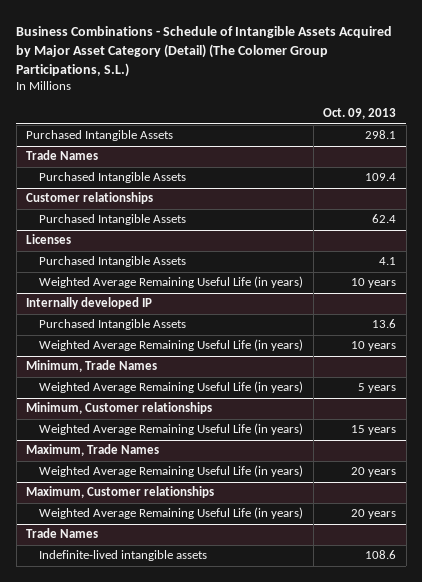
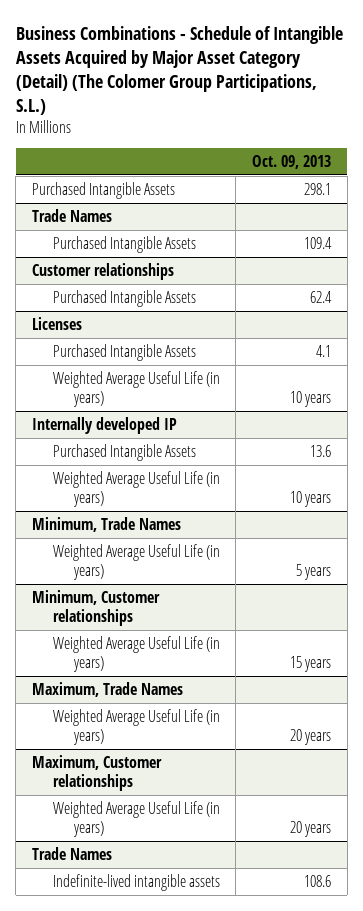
@ Licenses
- Weighted Average Remaining Useful Life (in years) | 10 years
+ Weighted Average Useful Life (in years) | 10 years
@ Internally developed IP
- Weighted Average Remaining Useful Life (in years) | 10 years
+ Weighted Average Useful Life (in years) | 10 years
@ Minimum, Trade Names
- Weighted Average Remaining Useful Life (in years) | 5 years
+ Weighted Average Useful Life (in years) | 5 years
@ Minimum, Customer relationships
- Weighted Average Remaining Useful Life (in years) | 15 years
+ Weighted Average Useful Life (in years) | 15 years
@ Maximum, Trade Names
- Weighted Average Remaining Useful Life (in years) | 20 years
+ Weighted Average Useful Life (in years) | 20 years
@ Maximum, Customer relationships
- Weighted Average Remaining Useful Life (in years) | 20 years
+ Weighted Average Useful Life (in years) | 20 years

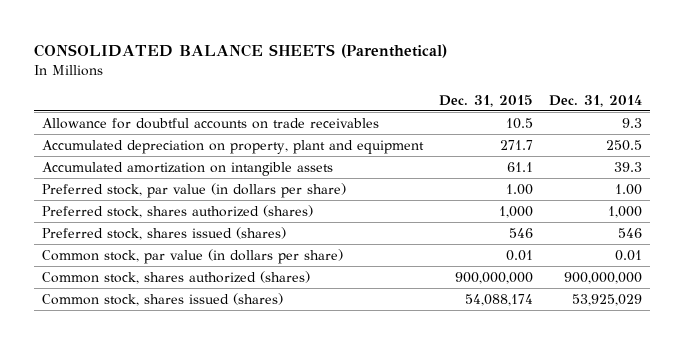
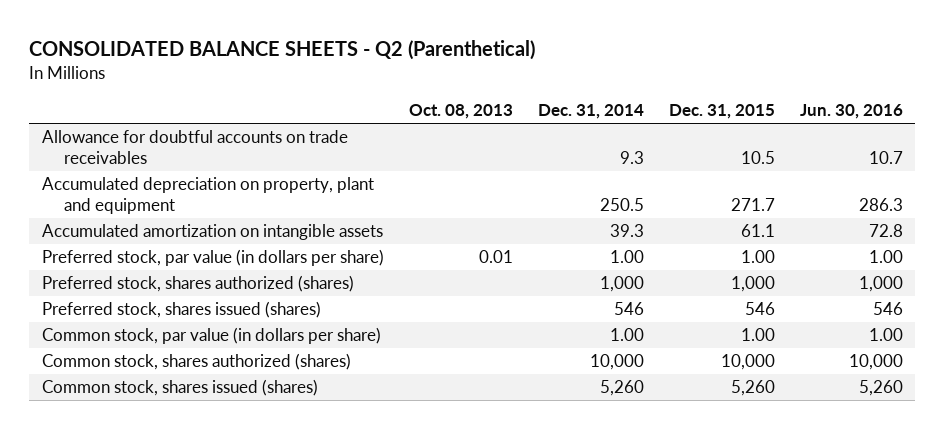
- CONSOLIDATED BALANCE SHEETS (Parenthetical)
+ CONSOLIDATED BALANCE SHEETS - Q2 (Parenthetical)
- | Dec. 31, 2015 | Dec. 31, 2014
+ | Oct. 08, 2013 | Dec. 31, 2014 | Dec. 31, 2015 | Jun. 30, 2016
- Common stock, par value (in dollars per share) | 0.01 | 0.01
- Common stock, shares authorized (shares) | 900,000,000 | 900,000,000
- Common stock, shares issued (shares) | 54,088,174 | 53,925,029
+ Common stock, par value (in dollars per share) | | 1.00 | 1.00 | 1.00
+ Common stock, shares authorized (shares) | | 10,000 | 10,000 | 10,000
+ Common stock, shares issued (shares) | | 5,260 | 5,260 | 5,260

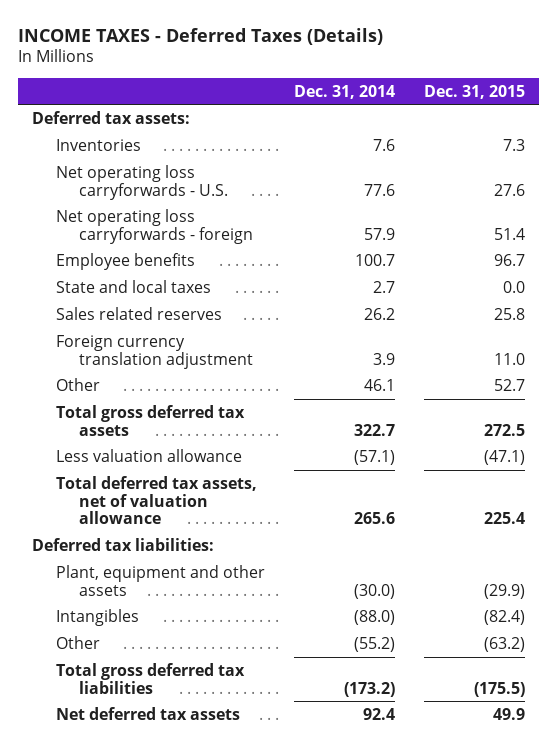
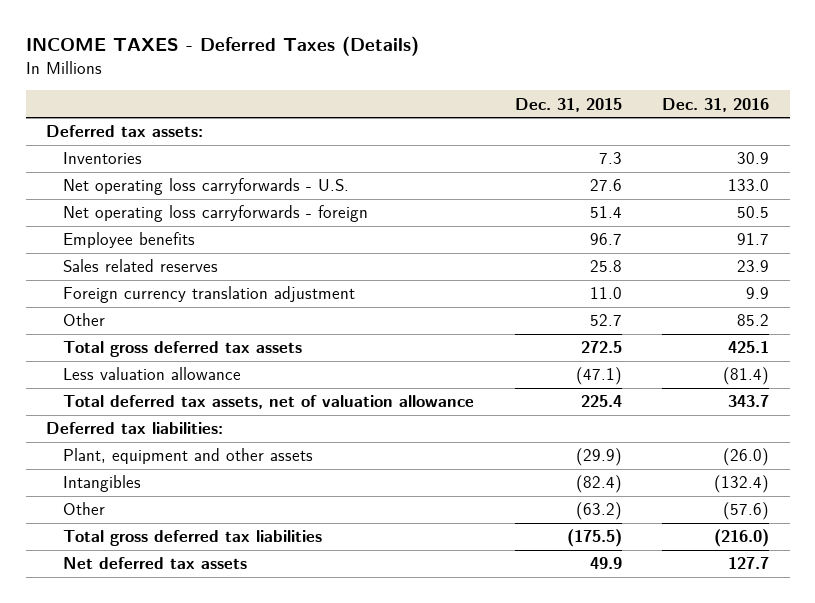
- | Dec. 31, 2014 | Dec. 31, 2015
+ | Dec. 31, 2015 | Dec. 31, 2016
- State and local taxes | 2.7 | 0.0

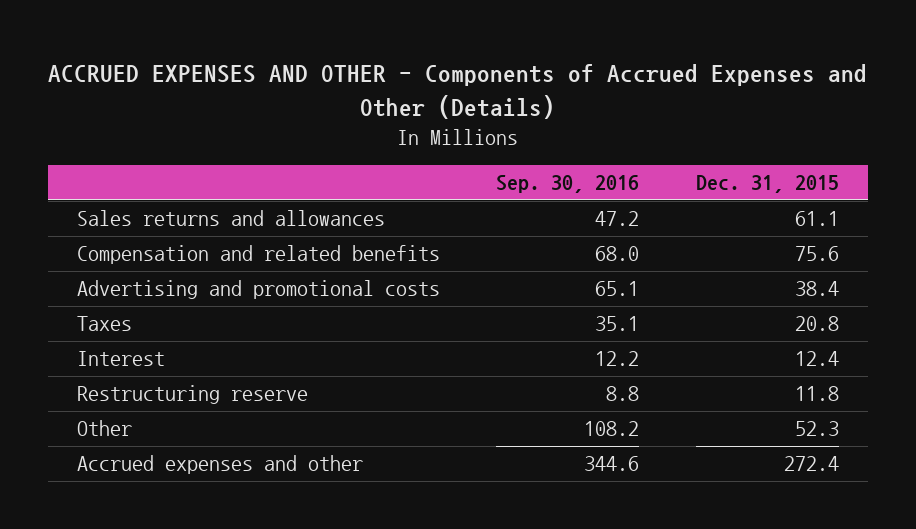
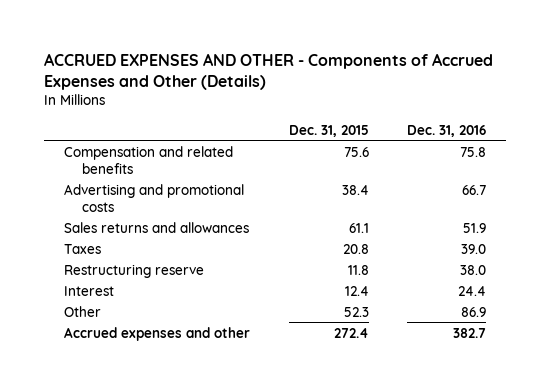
- | Sep. 30, 2016 | Dec. 31, 2015
+ | Dec. 31, 2015 | Dec. 31, 2016
moved down: Sales returns and allowances | 61.1 | 51.9
moved down: Interest | 12.4 | 24.4

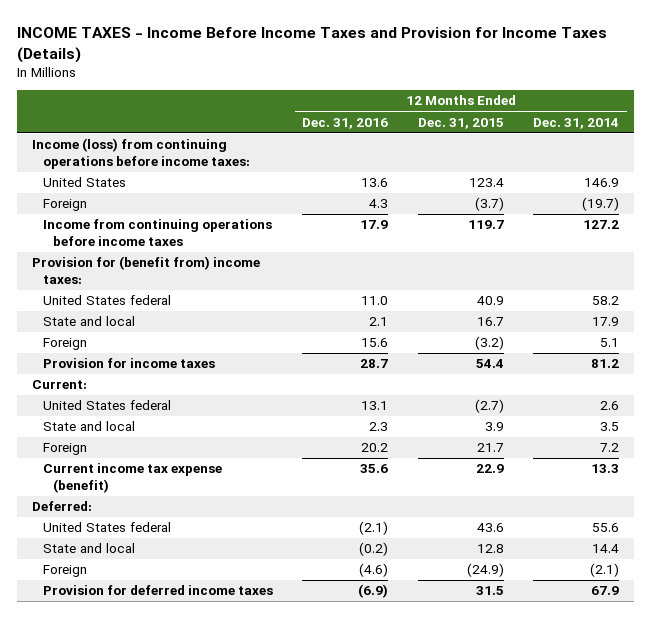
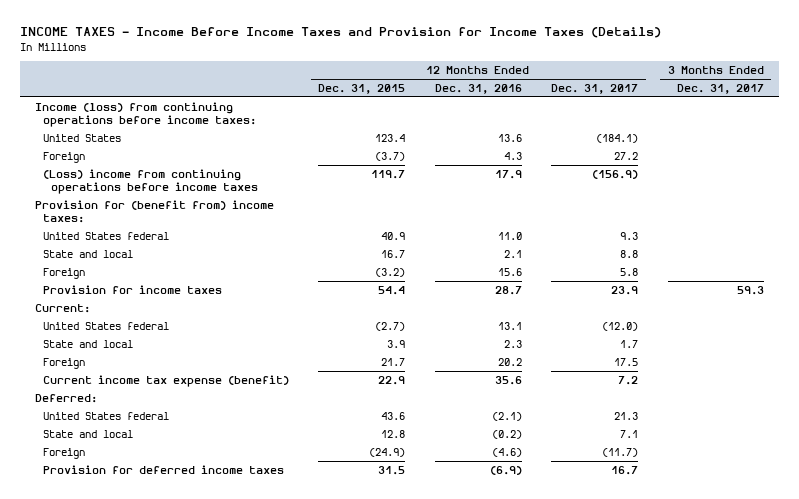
- | 12 Months Ended Dec. 31, 2016 | 12 Months Ended Dec. 31, 2015 | 12 Months Ended Dec. 31, 2014
+ | 12 Months Ended Dec. 31, 2015 | 12 Months Ended Dec. 31, 2016 | 12 Months Ended Dec. 31, 2017 | 3 Months Ended Dec. 31, 2017
- Income from continuing operations before income taxes | 17.9 | 119.7 | 127.2
+ (Loss) income from continuing operations before income taxes | 119.7 | 17.9 | (156.9) |

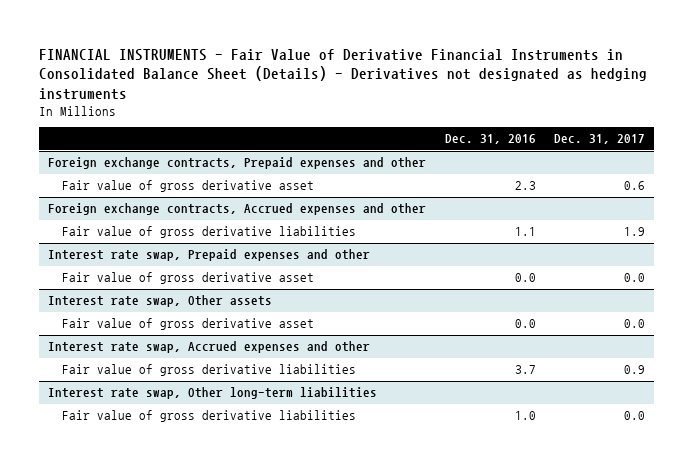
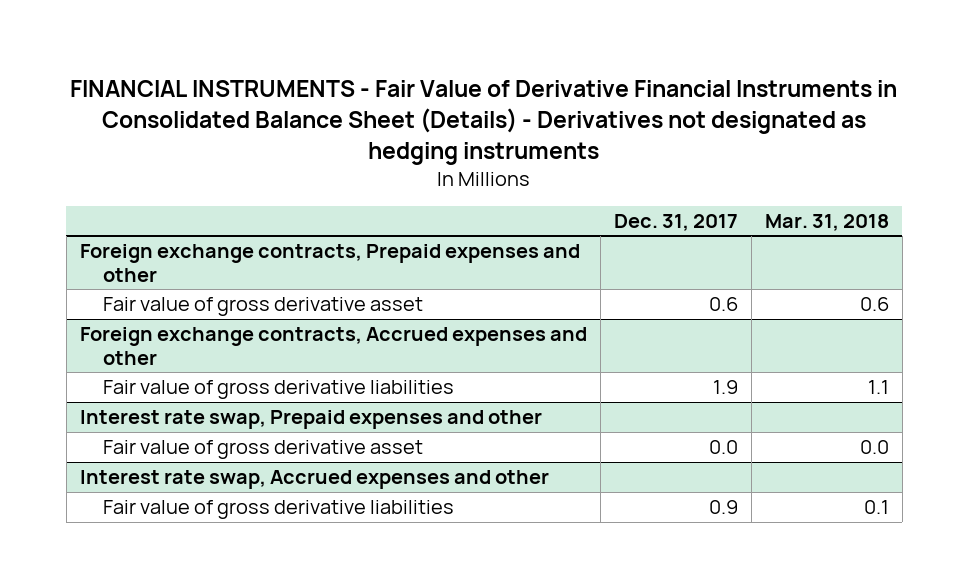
- | Dec. 31, 2016 | Dec. 31, 2017
+ | Dec. 31, 2017 | Mar. 31, 2018
- Interest rate swap, Other assets
- Fair value of gross derivative asset | 0.0 | 0.0
- Interest rate swap, Other long-term liabilities
- Fair value of gross derivative liabilities | 1.0 | 0.0

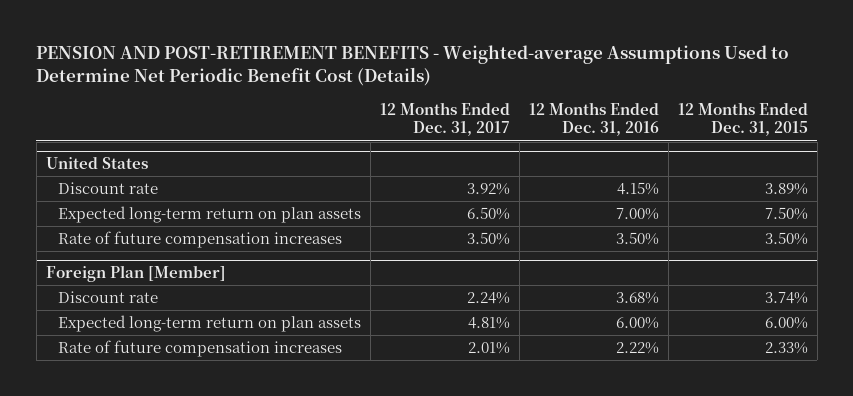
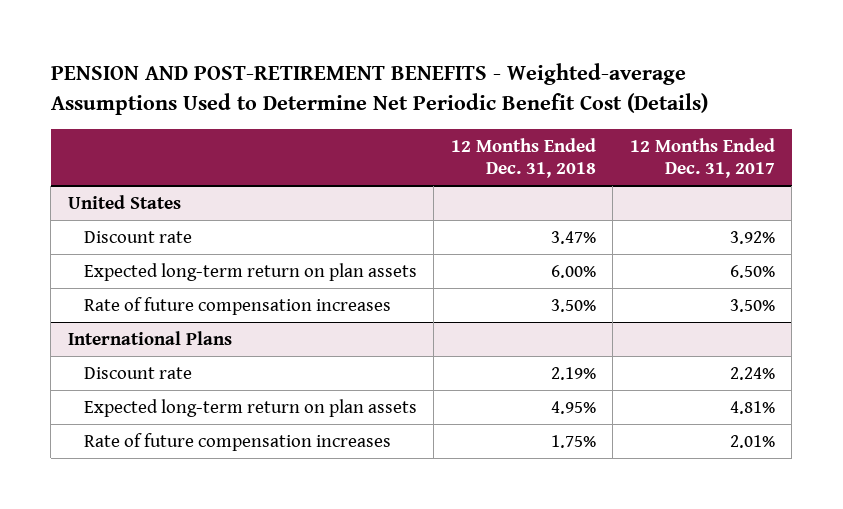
- | 12 Months Ended Dec. 31, 2017 | 12 Months Ended Dec. 31, 2016 | 12 Months Ended Dec. 31, 2015
+ | 12 Months Ended Dec. 31, 2018 | 12 Months Ended Dec. 31, 2017
- Foreign Plan [Member]
+ International Plans

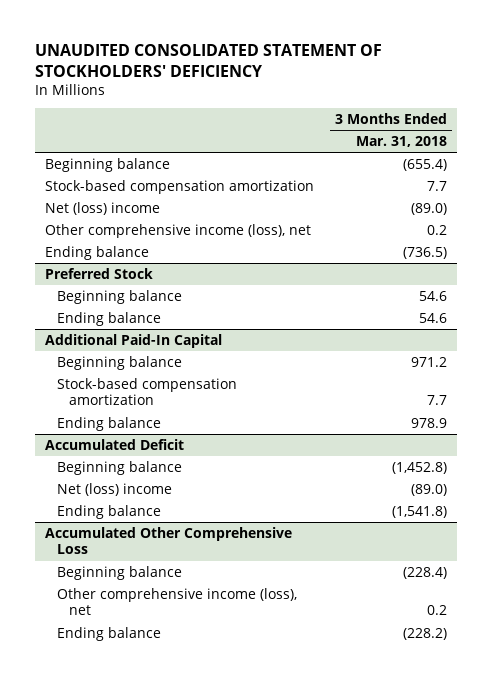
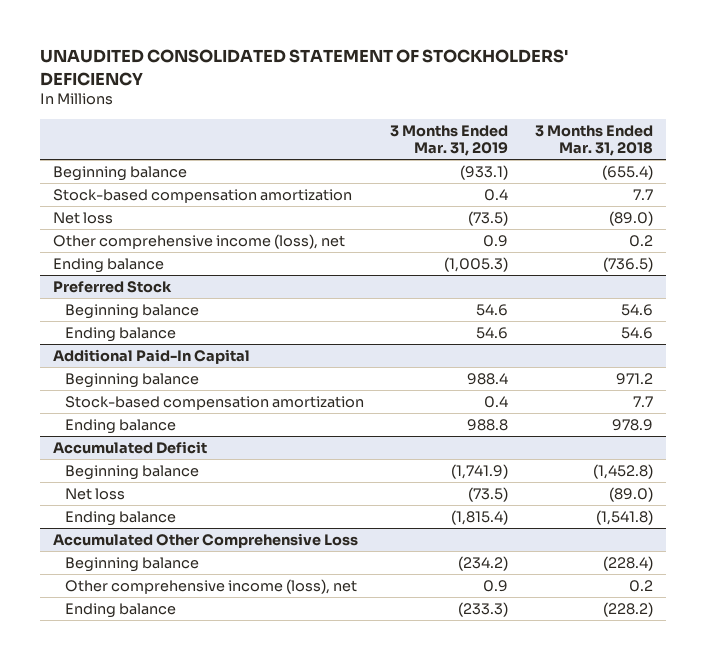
- | 3 Months Ended Mar. 31, 2018
+ | 3 Months Ended Mar. 31, 2019 | 3 Months Ended Mar. 31, 2018
- Net (loss) income | (89.0)
+ Net loss | (73.5) | (89.0)
@ Accumulated Deficit
- Net (loss) income | (89.0)
+ Net loss | (73.5) | (89.0)

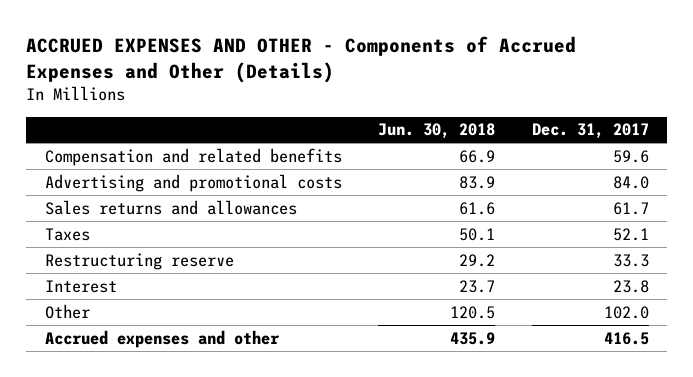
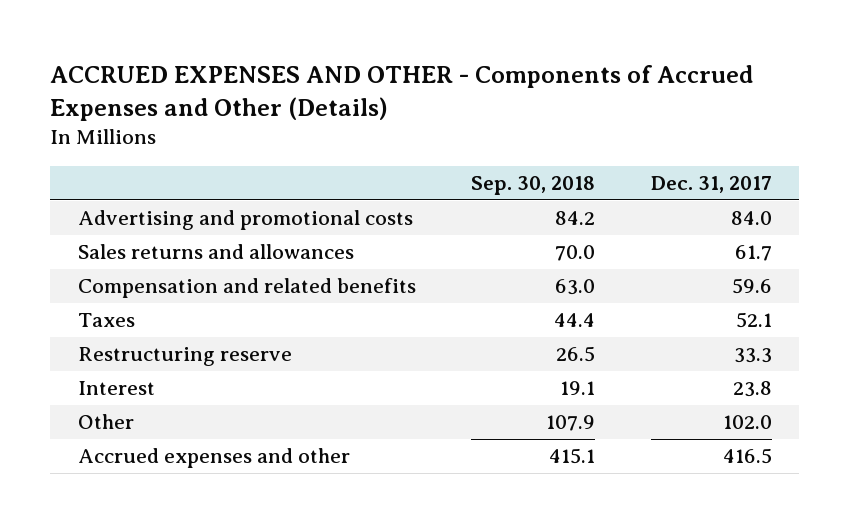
- | Jun. 30, 2018 | Dec. 31, 2017
+ | Sep. 30, 2018 | Dec. 31, 2017
moved down: Compensation and related benefits | 63.0 | 59.6

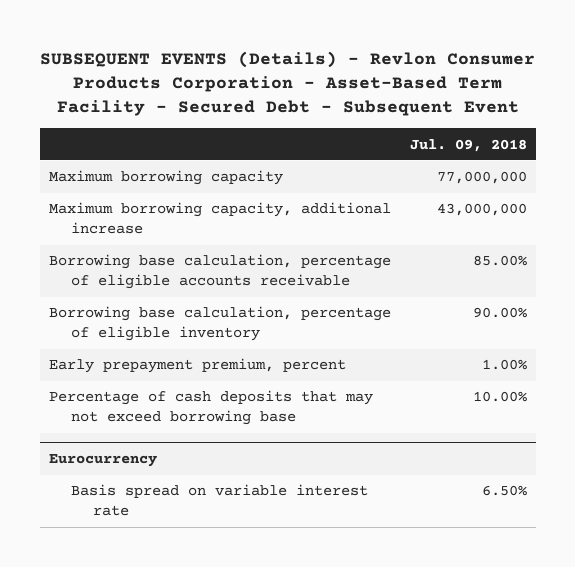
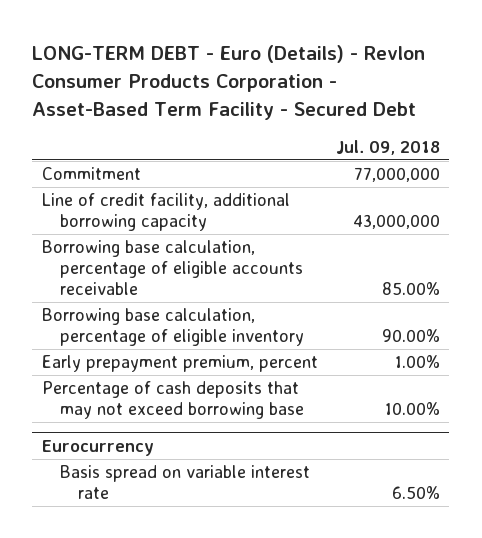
- SUBSEQUENT EVENTS (Details) - Revlon Consumer Products Corporation - Asset-Based Term Facility - Secured Debt - Subsequent Event
+ LONG-TERM DEBT - Euro (Details) - Revlon Consumer Products Corporation - Asset-Based Term Facility - Secured Debt
- Maximum borrowing capacity | 77,000,000
- Maximum borrowing capacity, additional increase | 43,000,000
+ Commitment | 77,000,000
+ Line of credit facility, additional borrowing capacity | 43,000,000

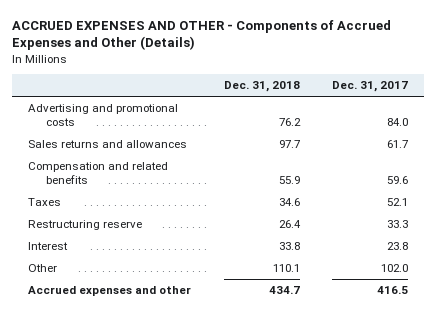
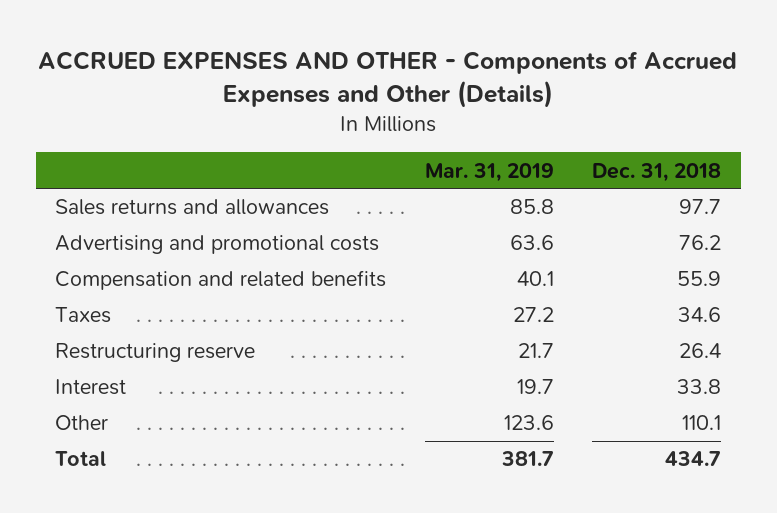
- | Dec. 31, 2018 | Dec. 31, 2017
+ | Mar. 31, 2019 | Dec. 31, 2018
moved down: Advertising and promotional costs | 63.6 | 76.2
- Accrued expenses and other | 434.7 | 416.5
+ Total | 381.7 | 434.7

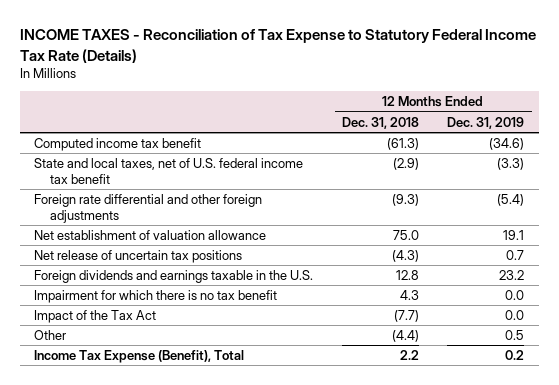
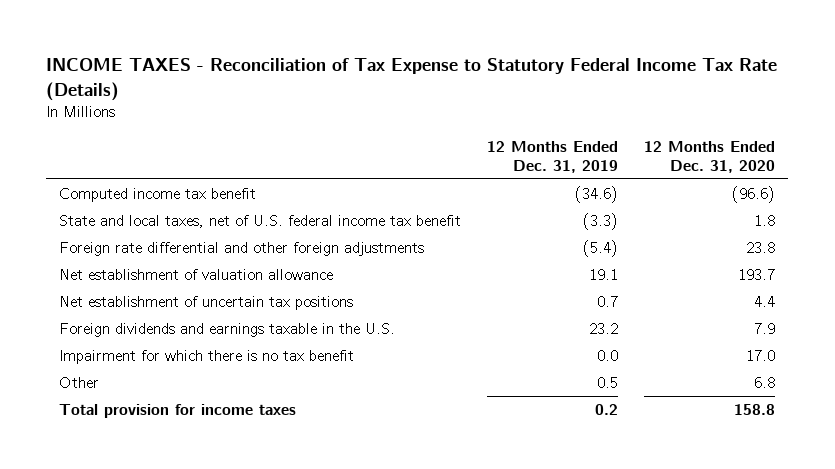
- | 12 Months Ended Dec. 31, 2018 | 12 Months Ended Dec. 31, 2019
+ | 12 Months Ended Dec. 31, 2019 | 12 Months Ended Dec. 31, 2020
- Net release of uncertain tax positions | (4.3) | 0.7
+ Net establishment of uncertain tax positions | 0.7 | 4.4
- Impact of the Tax Act | (7.7) | 0.0
- Income Tax Expense (Benefit), Total | 2.2 | 0.2
+ Total provision for income taxes | 0.2 | 158.8

